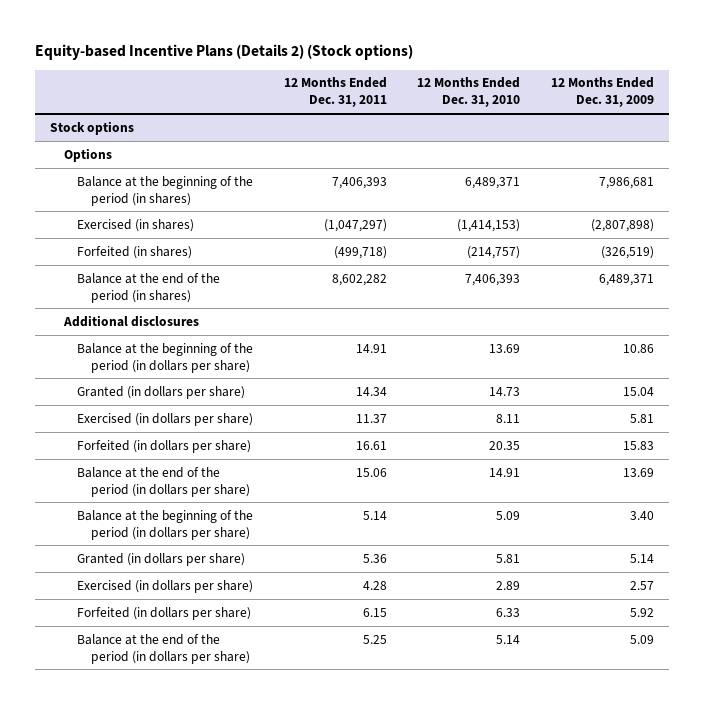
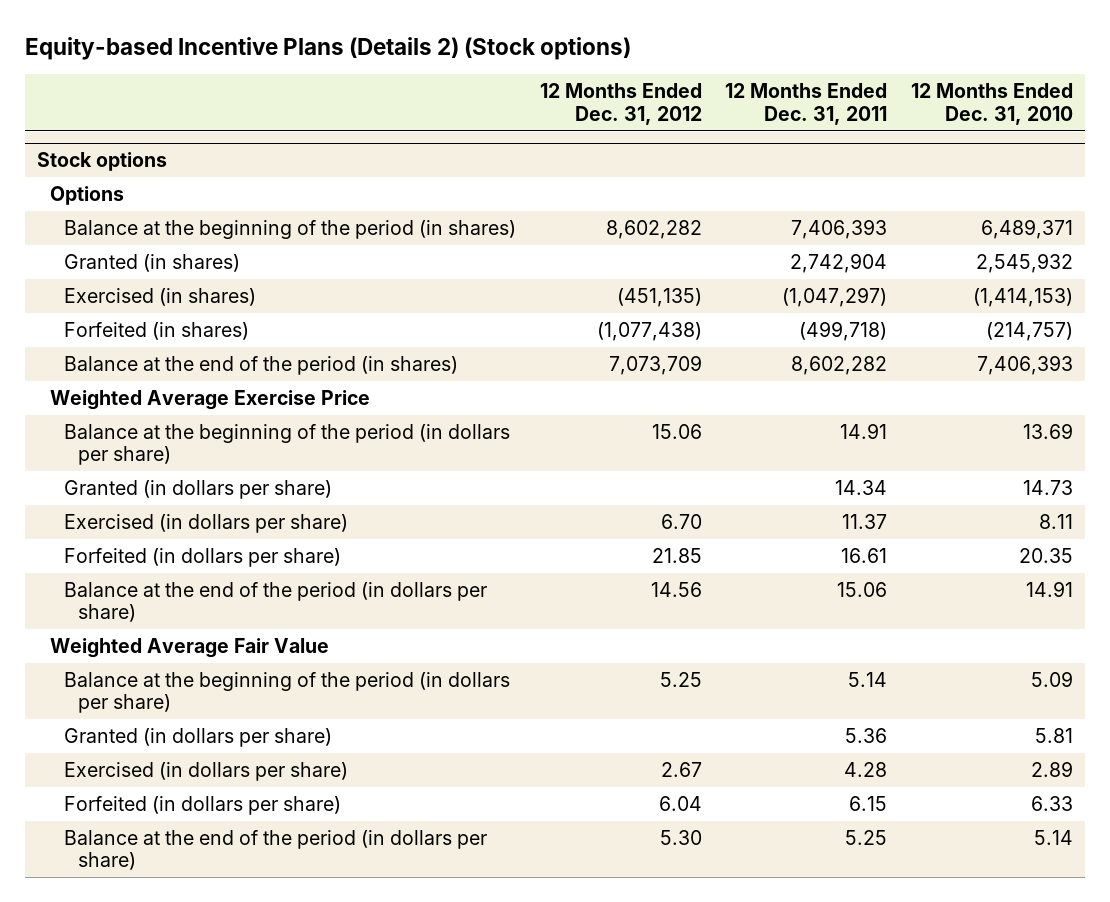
- | 12 Months Ended Dec. 31, 2011 | 12 Months Ended Dec. 31, 2010 | 12 Months Ended Dec. 31, 2009
+ | 12 Months Ended Dec. 31, 2012 | 12 Months Ended Dec. 31, 2011 | 12 Months Ended Dec. 31, 2010
@ Stock options
+ Granted (in shares) | | 2,742,904 | 2,545,932
- Additional disclosures
+ Weighted Average Exercise Price
+ Weighted Average Fair Value

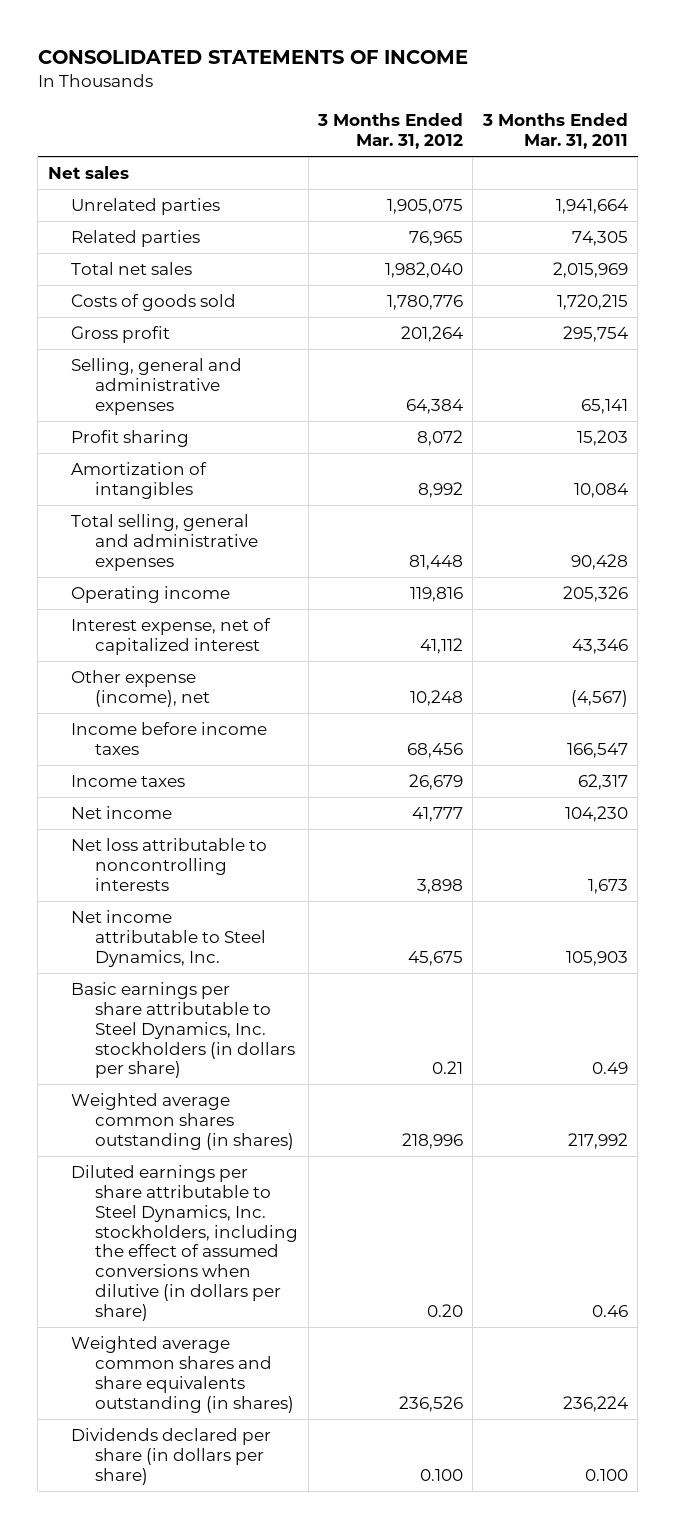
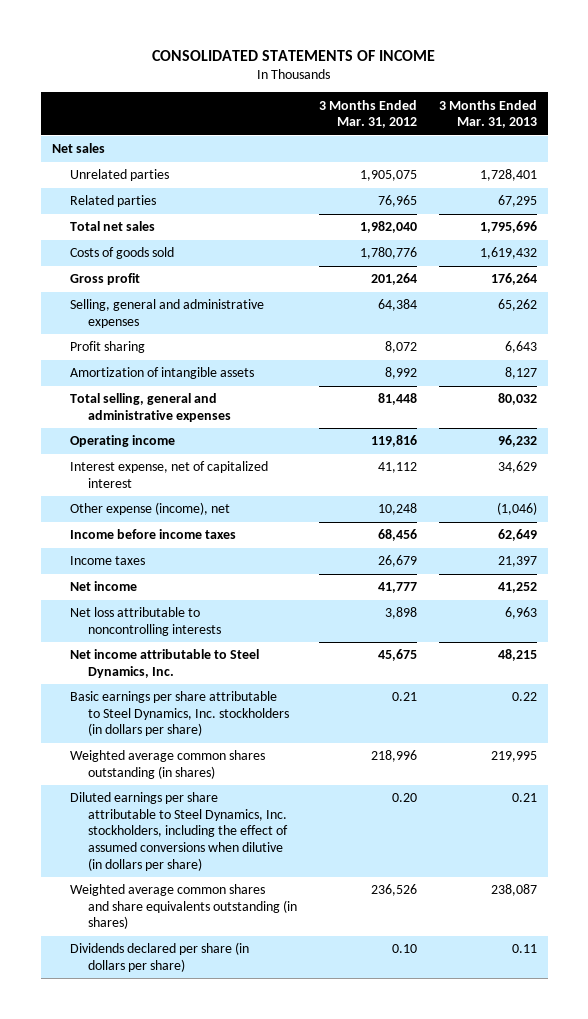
- | 3 Months Ended Mar. 31, 2012 | 3 Months Ended Mar. 31, 2011
+ | 3 Months Ended Mar. 31, 2012 | 3 Months Ended Mar. 31, 2013
- Amortization of intangibles | 8,992 | 10,084
+ Amortization of intangible assets | 8,992 | 8,127
- Dividends declared per share (in dollars per share) | 0.100 | 0.100
+ Dividends declared per share (in dollars per share) | 0.10 | 0.11

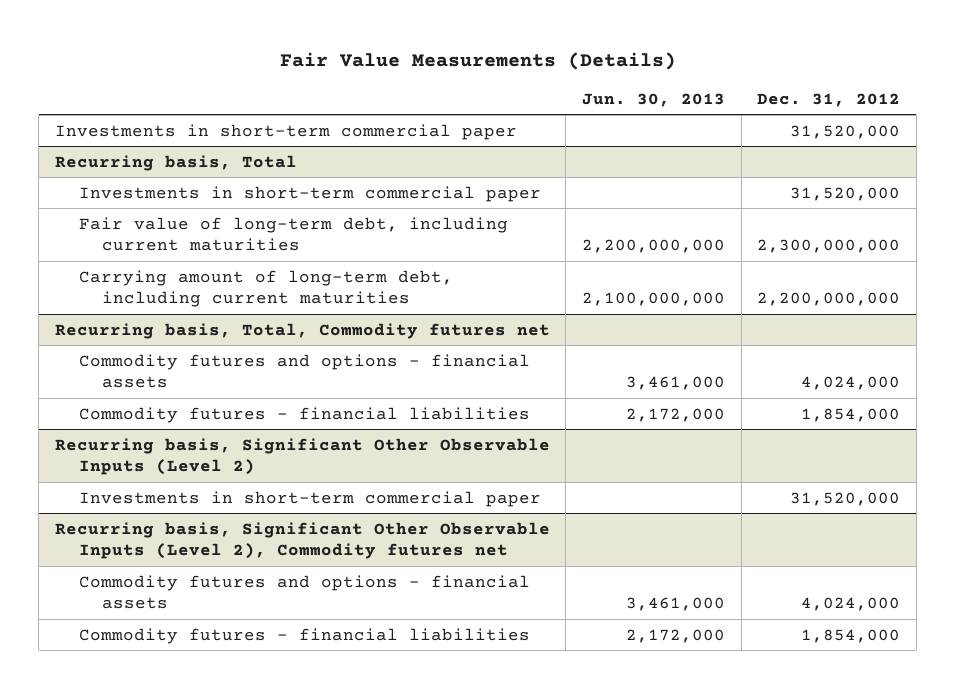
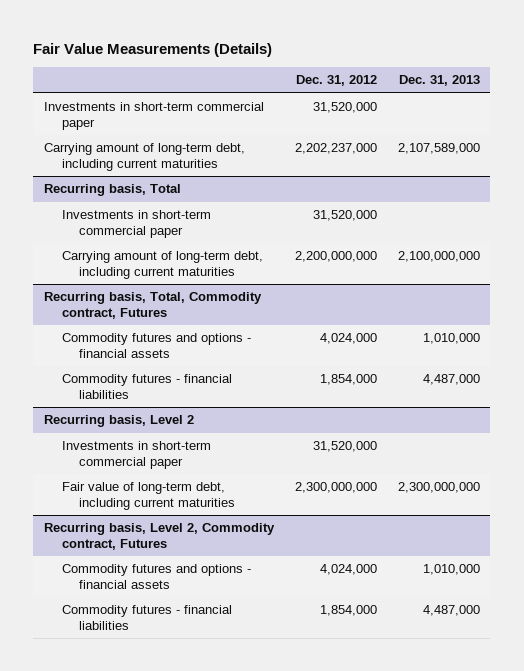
- | Jun. 30, 2013 | Dec. 31, 2012
+ | Dec. 31, 2012 | Dec. 31, 2013
+ Carrying amount of long-term debt, including current maturities | 2,202,237,000 | 2,107,589,000
@ Recurring basis, Total
- Fair value of long-term debt, including current maturities | 2,200,000,000 | 2,300,000,000
- Recurring basis, Total, Commodity futures net
+ Recurring basis, Total, Commodity contract, Futures
- Recurring basis, Significant Other Observable Inputs (Level 2)
+ Recurring basis, Level 2
- Recurring basis, Significant Other Observable Inputs (Level 2), Commodity futures net
+ Fair value of long-term debt, including current maturities | 2,300,000,000 | 2,300,000,000
+ Recurring basis, Level 2, Commodity contract, Futures

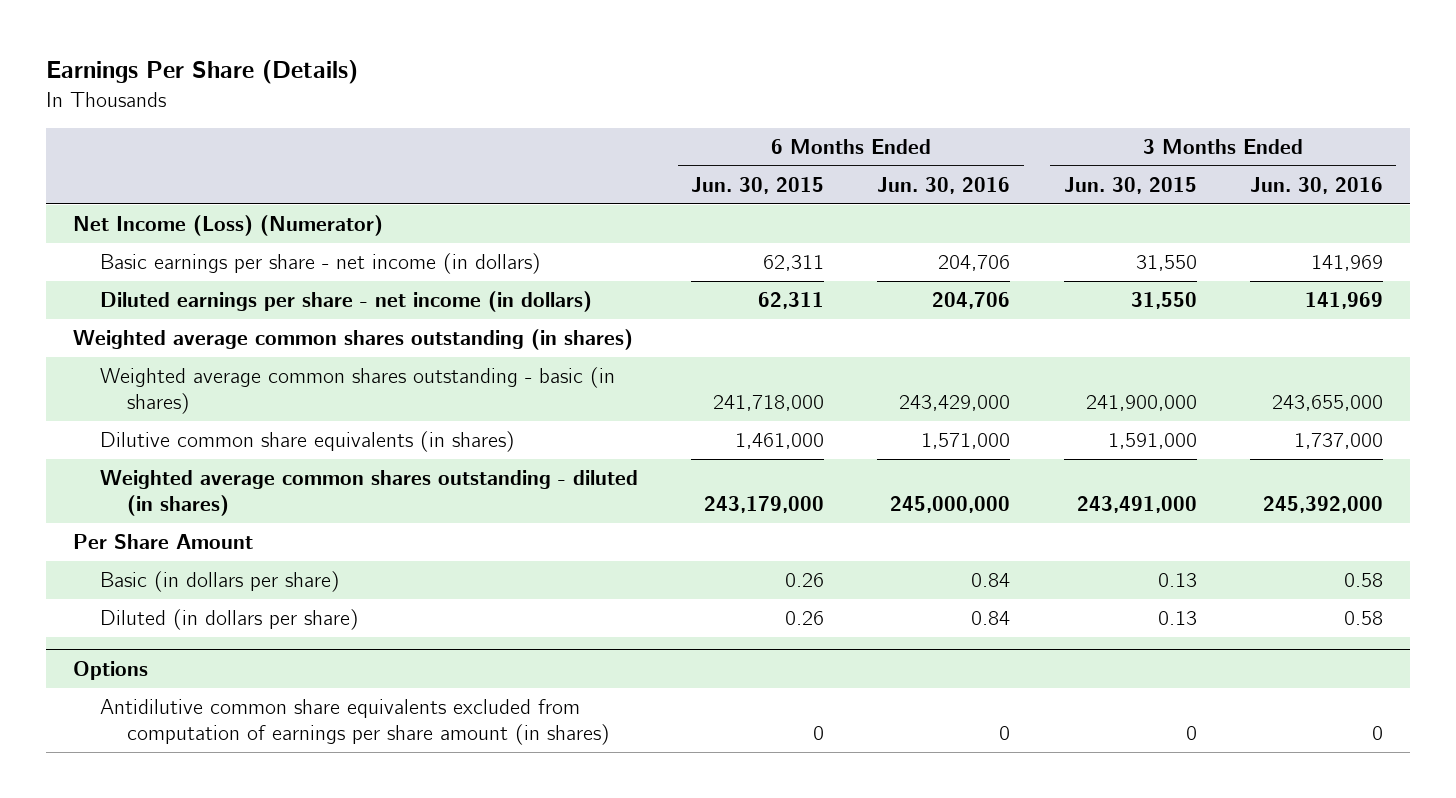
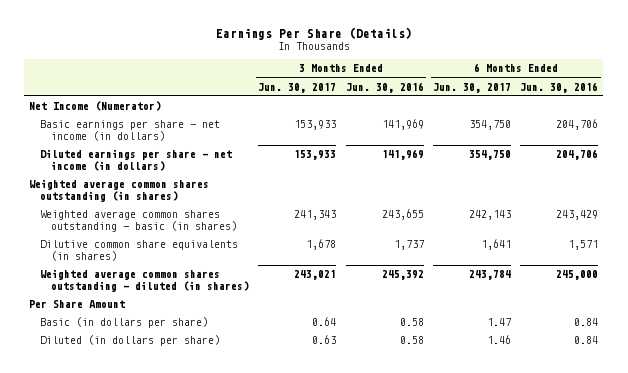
- | 6 Months Ended Jun. 30, 2015 | 6 Months Ended Jun. 30, 2016 | 3 Months Ended Jun. 30, 2015 | 3 Months Ended Jun. 30, 2016
+ | 3 Months Ended Jun. 30, 2017 | 3 Months Ended Jun. 30, 2016 | 6 Months Ended Jun. 30, 2017 | 6 Months Ended Jun. 30, 2016
- Net Income (Loss) (Numerator)
+ Net Income (Numerator)
- Weighted average common shares outstanding - basic (in shares) | 241,718,000 | 243,429,000 | 241,900,000 | 243,655,000
- Dilutive common share equivalents (in shares) | 1,461,000 | 1,571,000 | 1,591,000 | 1,737,000
- Weighted average common shares outstanding - diluted (in shares) | 243,179,000 | 245,000,000 | 243,491,000 | 245,392,000
+ Weighted average common shares outstanding - basic (in shares) | 241,343 | 243,655 | 242,143 | 243,429
+ Dilutive common share equivalents (in shares) | 1,678 | 1,737 | 1,641 | 1,571
+ Weighted average common shares outstanding - diluted (in shares) | 243,021 | 245,392 | 243,784 | 245,000
- Options
- Antidilutive common share equivalents excluded from computation of earnings per share amount (in shares) | 0 | 0 | 0 | 0

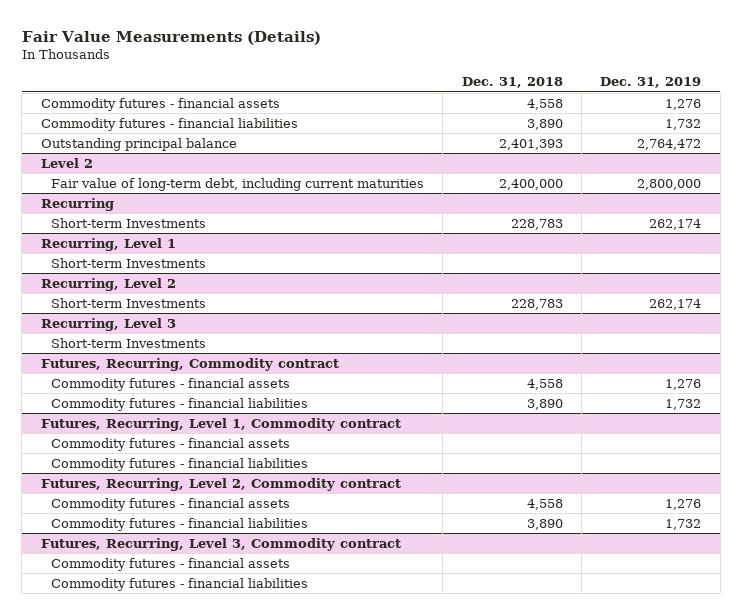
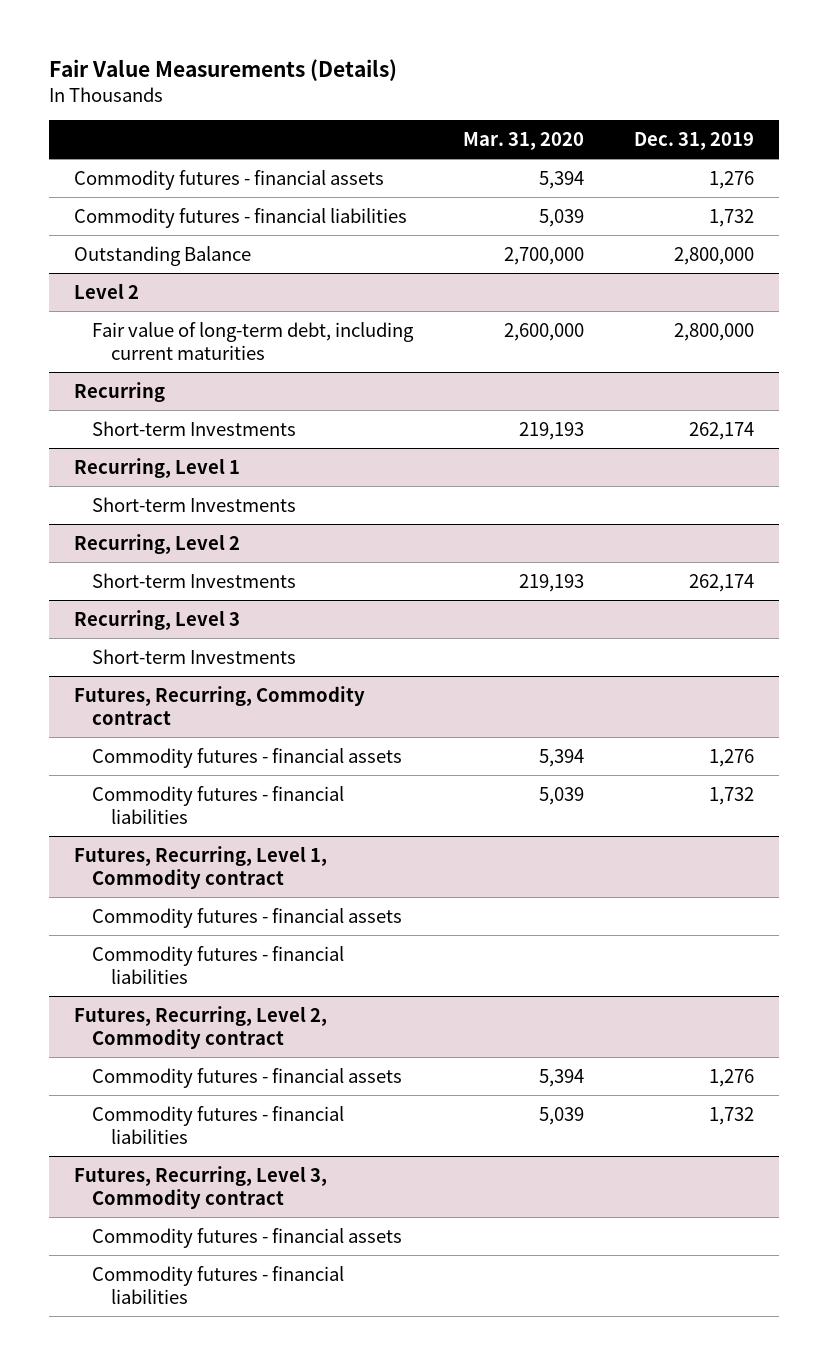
- | Dec. 31, 2018 | Dec. 31, 2019
+ | Mar. 31, 2020 | Dec. 31, 2019
- Outstanding principal balance | 2,401,393 | 2,764,472
+ Outstanding Balance | 2,700,000 | 2,800,000

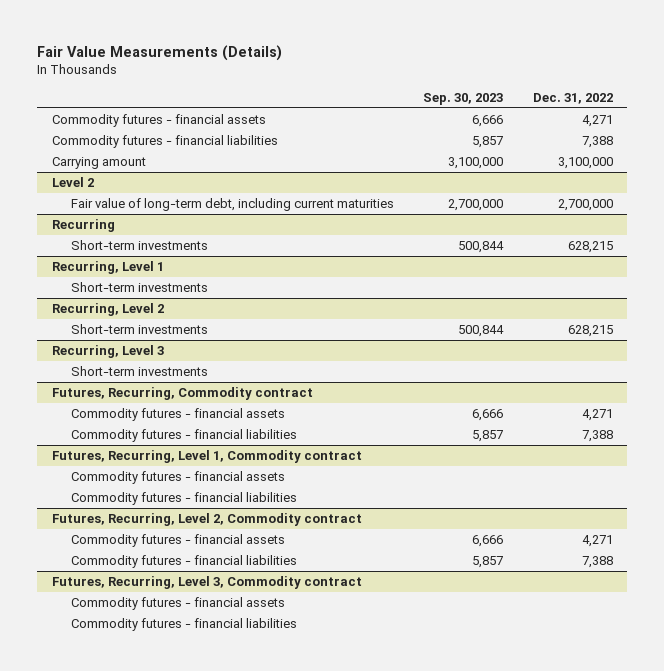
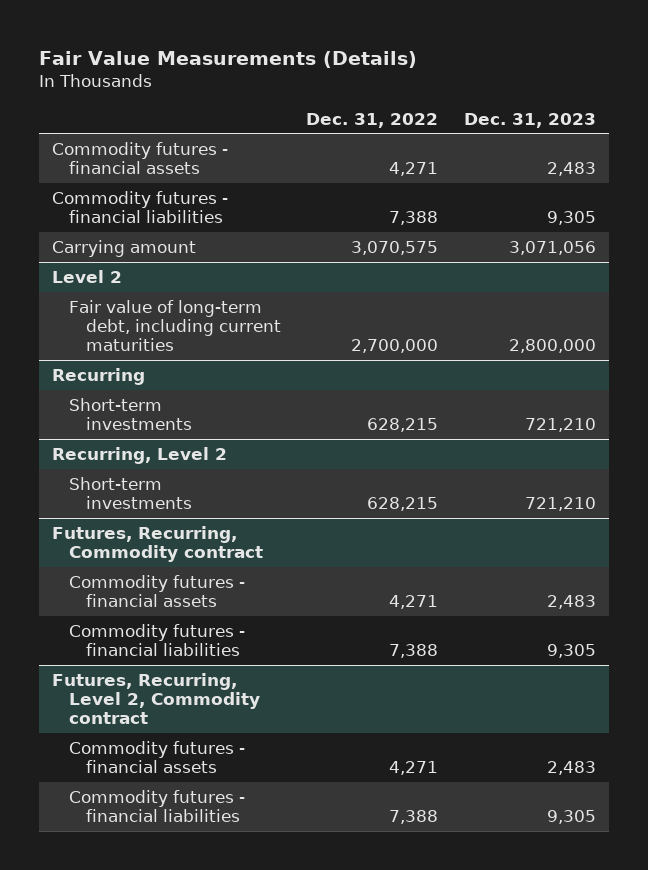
- | Sep. 30, 2023 | Dec. 31, 2022
+ | Dec. 31, 2022 | Dec. 31, 2023
- Carrying amount | 3,100,000 | 3,100,000
+ Carrying amount | 3,070,575 | 3,071,056
- Recurring, Level 1
- Short-term investments
- Recurring, Level 3
- Short-term investments
- Futures, Recurring, Level 1, Commodity contract
- Commodity futures - financial assets
- Commodity futures - financial liabilities
- Futures, Recurring, Level 3, Commodity contract
- Commodity futures - financial assets
- Commodity futures - financial liabilities

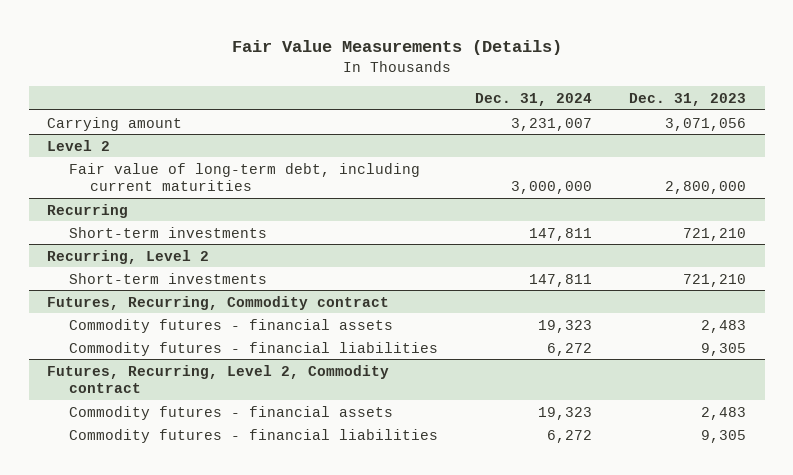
- | Dec. 31, 2022 | Dec. 31, 2023
+ | Dec. 31, 2024 | Dec. 31, 2023
- Commodity futures - financial assets | 4,271 | 2,483
- Commodity futures - financial liabilities | 7,388 | 9,305

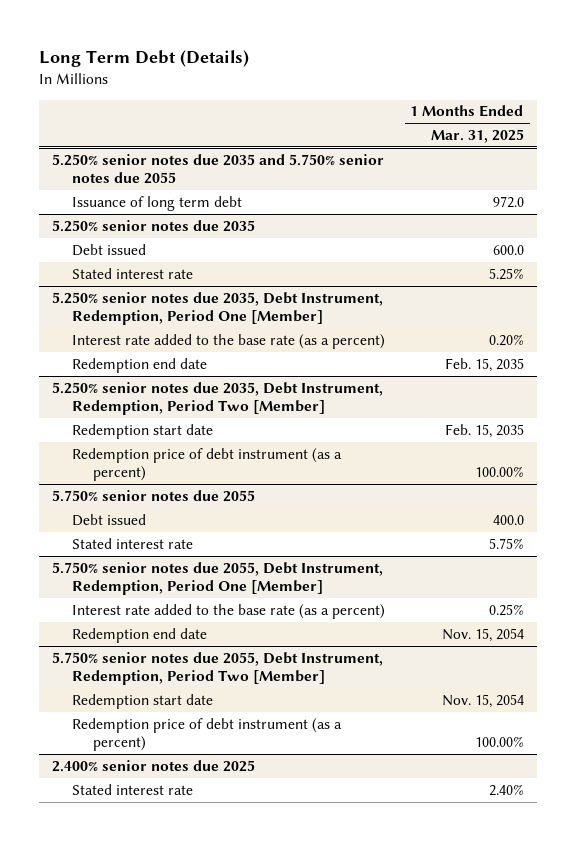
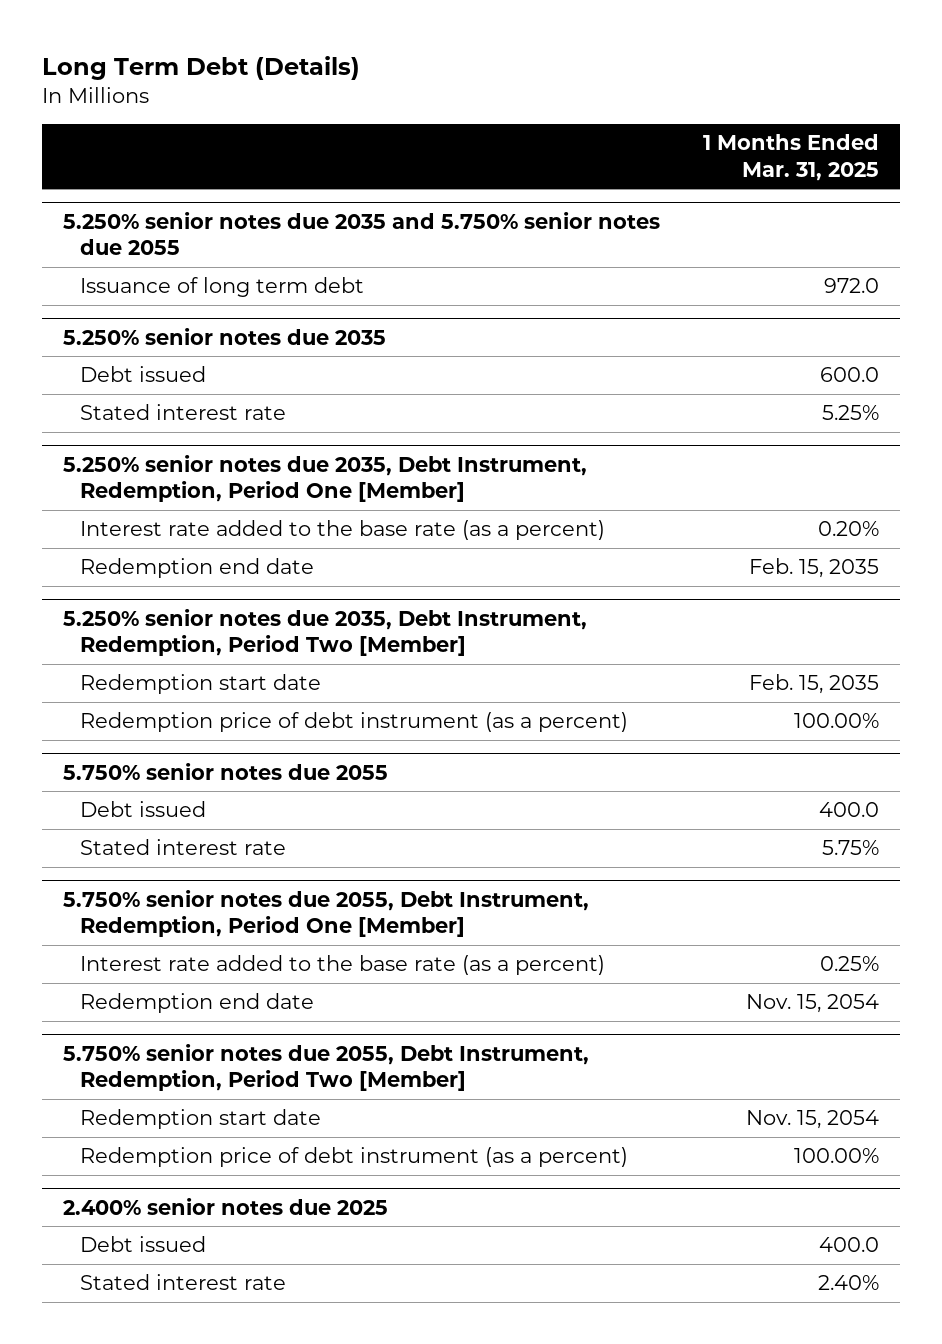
@ 2.400% senior notes due 2025
+ Debt issued | 400.0

